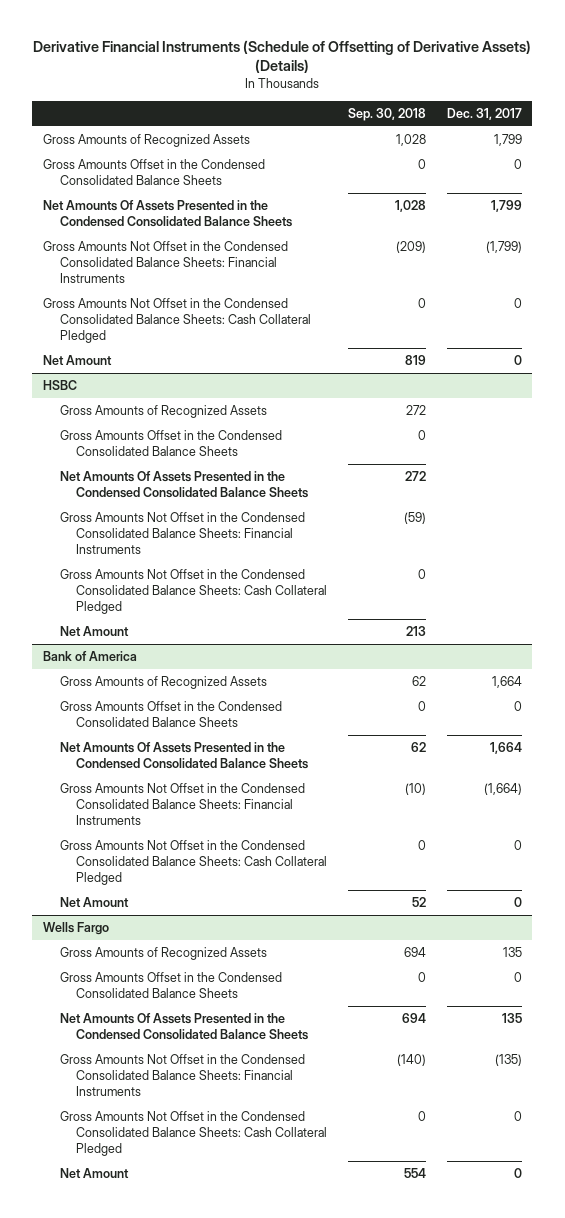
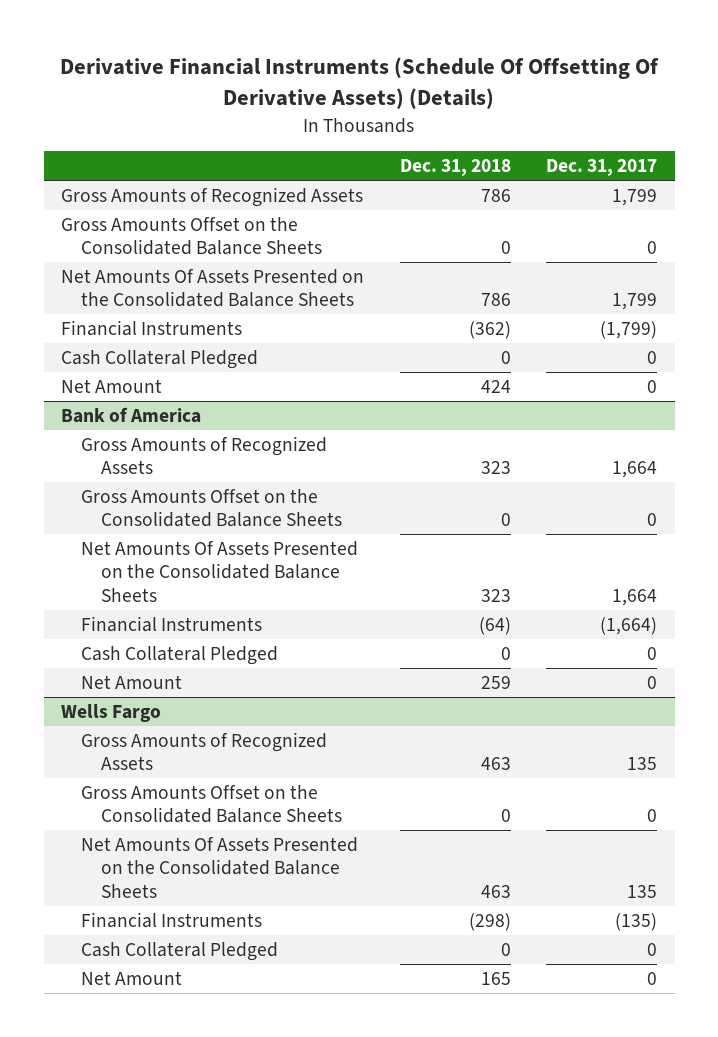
- Derivative Financial Instruments (Schedule of Offsetting of Derivative Assets) (Details)
+ Derivative Financial Instruments (Schedule Of Offsetting Of Derivative Assets) (Details)
- | Sep. 30, 2018 | Dec. 31, 2017
+ | Dec. 31, 2018 | Dec. 31, 2017
- Gross Amounts Offset in the Condensed Consolidated Balance Sheets | 0 | 0
- Net Amounts Of Assets Presented in the Condensed Consolidated Balance Sheets | 1,028 | 1,799
- Gross Amounts Not Offset in the Condensed Consolidated Balance Sheets: Financial Instruments | (209) | (1,799)
- Gross Amounts Not Offset in the Condensed Consolidated Balance Sheets: Cash Collateral Pledged | 0 | 0
+ Gross Amounts Offset on the Consolidated Balance Sheets | 0 | 0
+ Net Amounts Of Assets Presented on the Consolidated Balance Sheets | 786 | 1,799
+ Financial Instruments | (362) | (1,799)
+ Cash Collateral Pledged | 0 | 0
- HSBC
- Gross Amounts of Recognized Assets | 272 |
- Gross Amounts Offset in the Condensed Consolidated Balance Sheets | 0 |
- Net Amounts Of Assets Presented in the Condensed Consolidated Balance Sheets | 272 |
- Gross Amounts Not Offset in the Condensed Consolidated Balance Sheets: Financial Instruments | (59) |
- Gross Amounts Not Offset in the Condensed Consolidated Balance Sheets: Cash Collateral Pledged | 0 |
- Net Amount | 213 |
@ Bank of America
- Gross Amounts Offset in the Condensed Consolidated Balance Sheets | 0 | 0
- Net Amounts Of Assets Presented in the Condensed Consolidated Balance Sheets | 62 | 1,664
- Gross Amounts Not Offset in the Condensed Consolidated Balance Sheets: Financial Instruments | (10) | (1,664)
- Gross Amounts Not Offset in the Condensed Consolidated Balance Sheets: Cash Collateral Pledged | 0 | 0
+ Gross Amounts Offset on the Consolidated Balance Sheets | 0 | 0
+ Net Amounts Of Assets Presented on the Consolidated Balance Sheets | 323 | 1,664
+ Financial Instruments | (64) | (1,664)
+ Cash Collateral Pledged | 0 | 0
@ Wells Fargo
- Gross Amounts Offset in the Condensed Consolidated Balance Sheets | 0 | 0
- Net Amounts Of Assets Presented in the Condensed Consolidated Balance Sheets | 694 | 135
- Gross Amounts Not Offset in the Condensed Consolidated Balance Sheets: Financial Instruments | (140) | (135)
- Gross Amounts Not Offset in the Condensed Consolidated Balance Sheets: Cash Collateral Pledged | 0 | 0
+ Gross Amounts Offset on the Consolidated Balance Sheets | 0 | 0
+ Net Amounts Of Assets Presented on the Consolidated Balance Sheets | 463 | 135
+ Financial Instruments | (298) | (135)
+ Cash Collateral Pledged | 0 | 0

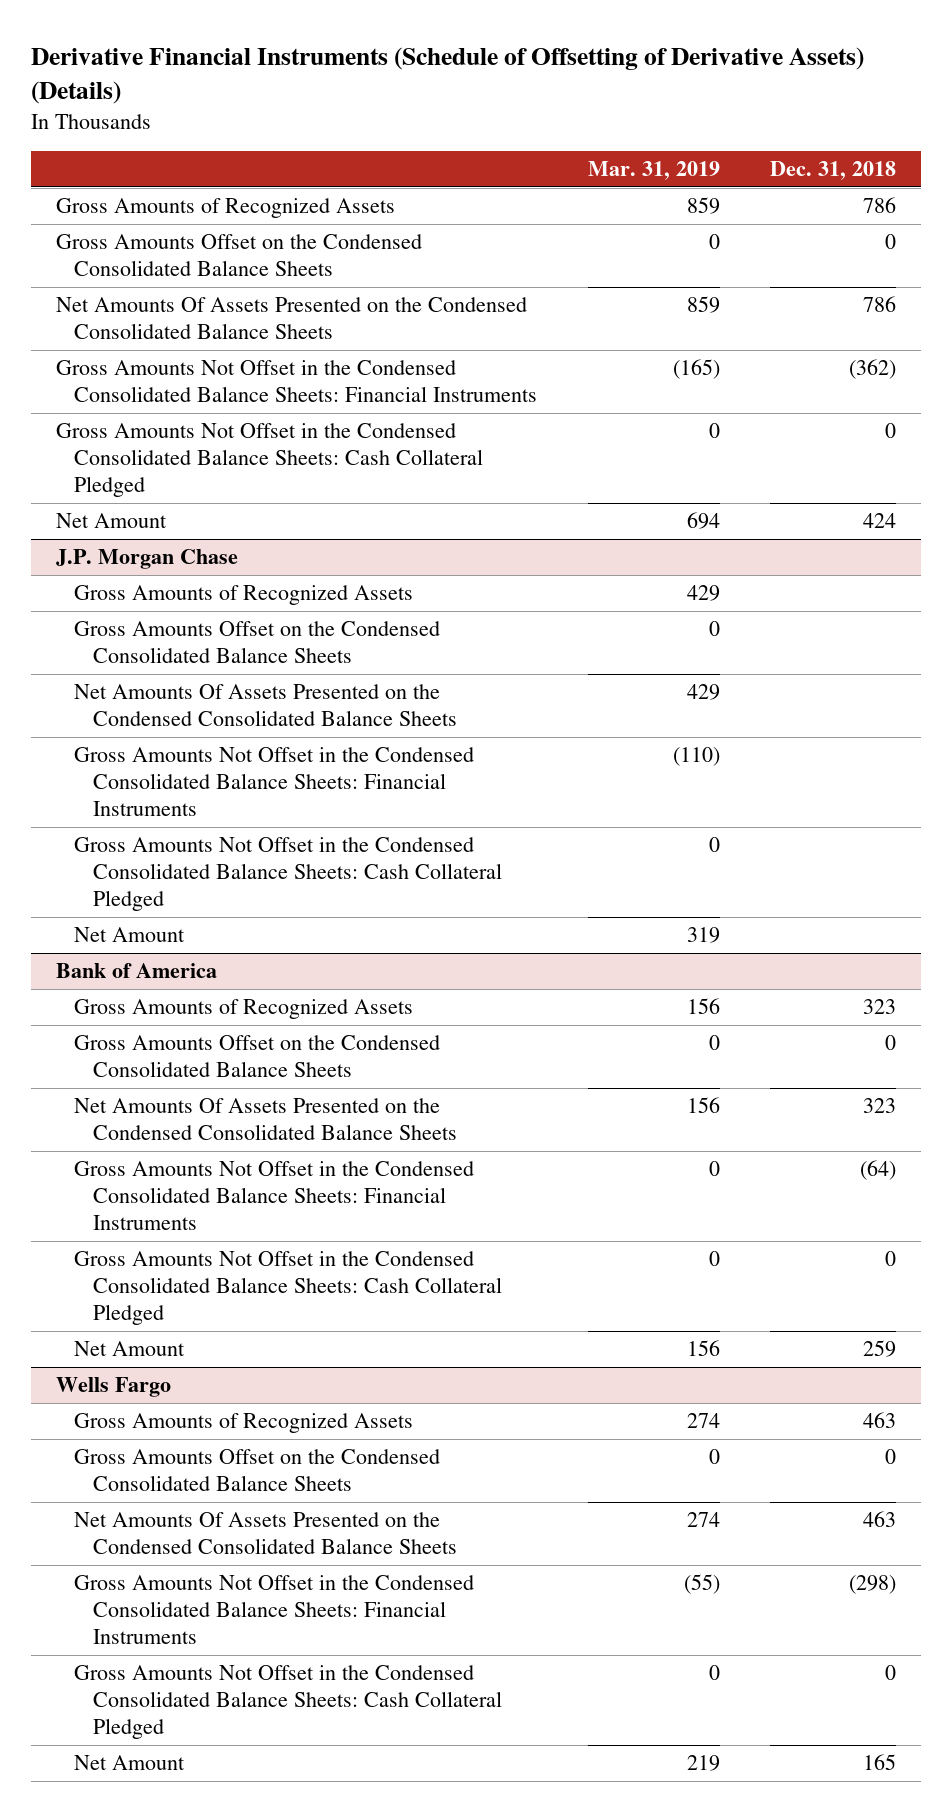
- Derivative Financial Instruments (Schedule Of Offsetting Of Derivative Assets) (Details)
+ Derivative Financial Instruments (Schedule of Offsetting of Derivative Assets) (Details)
- | Dec. 31, 2018 | Dec. 31, 2017
+ | Mar. 31, 2019 | Dec. 31, 2018
- Gross Amounts Offset on the Consolidated Balance Sheets | 0 | 0
- Net Amounts Of Assets Presented on the Consolidated Balance Sheets | 786 | 1,799
- Financial Instruments | (362) | (1,799)
- Cash Collateral Pledged | 0 | 0
+ Gross Amounts Offset on the Condensed Consolidated Balance Sheets | 0 | 0
+ Net Amounts Of Assets Presented on the Condensed Consolidated Balance Sheets | 859 | 786
+ Gross Amounts Not Offset in the Condensed Consolidated Balance Sheets: Financial Instruments | (165) | (362)
+ Gross Amounts Not Offset in the Condensed Consolidated Balance Sheets: Cash Collateral Pledged | 0 | 0
+ J.P. Morgan Chase
+ Gross Amounts of Recognized Assets | 429 |
+ Gross Amounts Offset on the Condensed Consolidated Balance Sheets | 0 |
+ Net Amounts Of Assets Presented on the Condensed Consolidated Balance Sheets | 429 |
+ Gross Amounts Not Offset in the Condensed Consolidated Balance Sheets: Financial Instruments | (110) |
+ Gross Amounts Not Offset in the Condensed Consolidated Balance Sheets: Cash Collateral Pledged | 0 |
+ Net Amount | 319 |
@ Bank of America
- Gross Amounts Offset on the Consolidated Balance Sheets | 0 | 0
- Net Amounts Of Assets Presented on the Consolidated Balance Sheets | 323 | 1,664
- Financial Instruments | (64) | (1,664)
- Cash Collateral Pledged | 0 | 0
+ Gross Amounts Offset on the Condensed Consolidated Balance Sheets | 0 | 0
+ Net Amounts Of Assets Presented on the Condensed Consolidated Balance Sheets | 156 | 323
+ Gross Amounts Not Offset in the Condensed Consolidated Balance Sheets: Financial Instruments | 0 | (64)
+ Gross Amounts Not Offset in the Condensed Consolidated Balance Sheets: Cash Collateral Pledged | 0 | 0
@ Wells Fargo
- Gross Amounts Offset on the Consolidated Balance Sheets | 0 | 0
- Net Amounts Of Assets Presented on the Consolidated Balance Sheets | 463 | 135
- Financial Instruments | (298) | (135)
- Cash Collateral Pledged | 0 | 0
+ Gross Amounts Offset on the Condensed Consolidated Balance Sheets | 0 | 0
+ Net Amounts Of Assets Presented on the Condensed Consolidated Balance Sheets | 274 | 463
+ Gross Amounts Not Offset in the Condensed Consolidated Balance Sheets: Financial Instruments | (55) | (298)
+ Gross Amounts Not Offset in the Condensed Consolidated Balance Sheets: Cash Collateral Pledged | 0 | 0

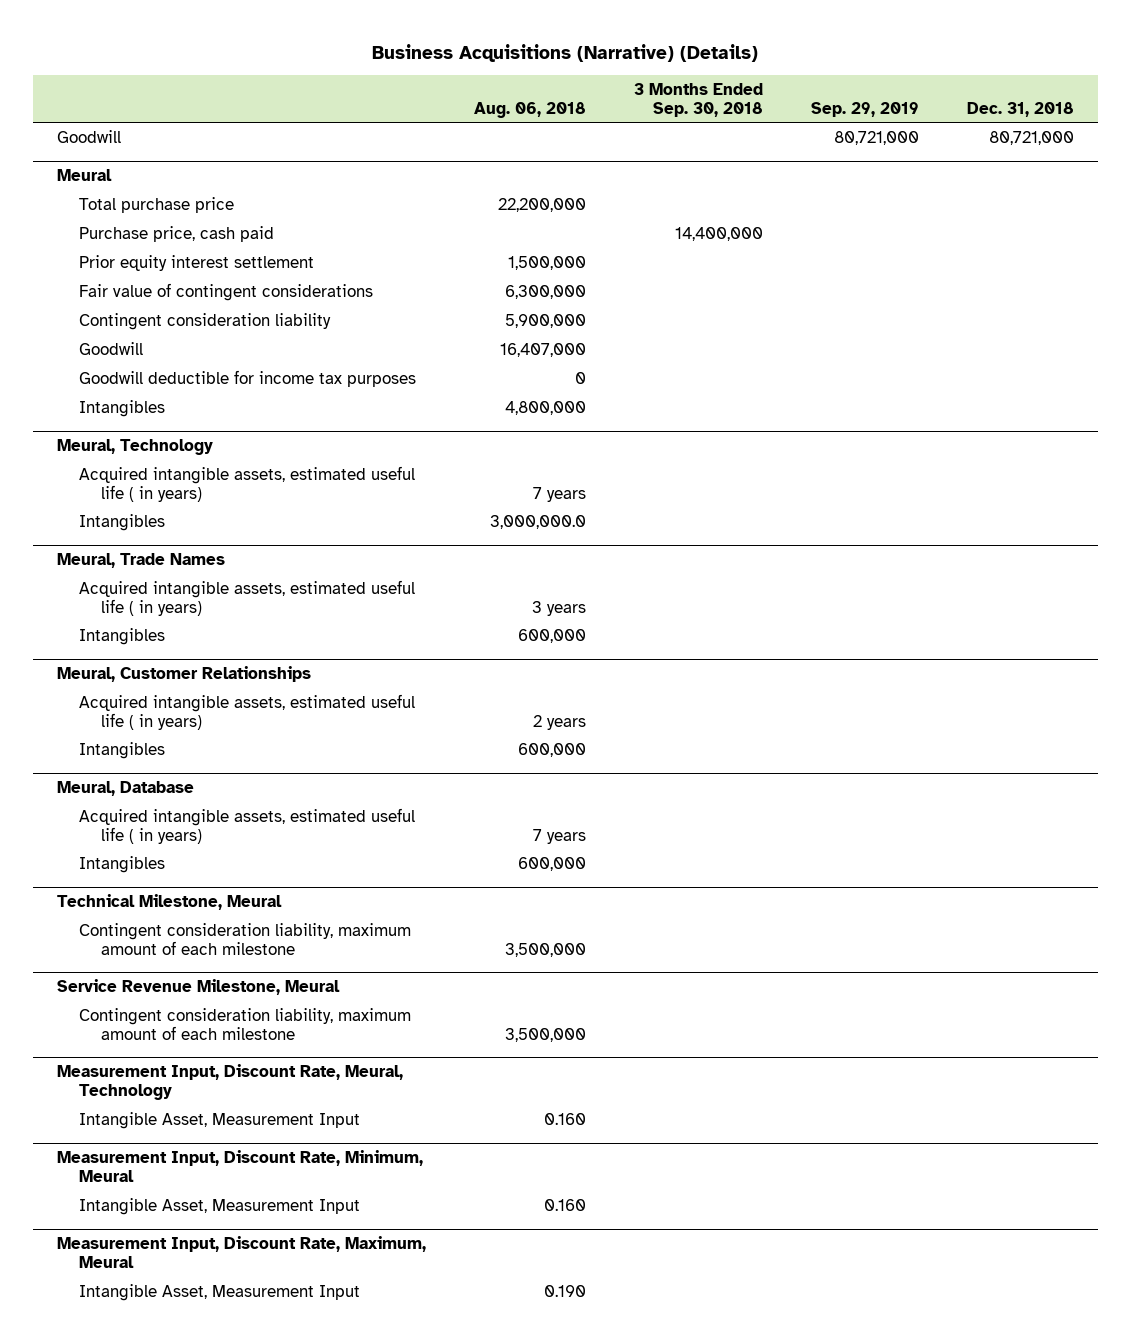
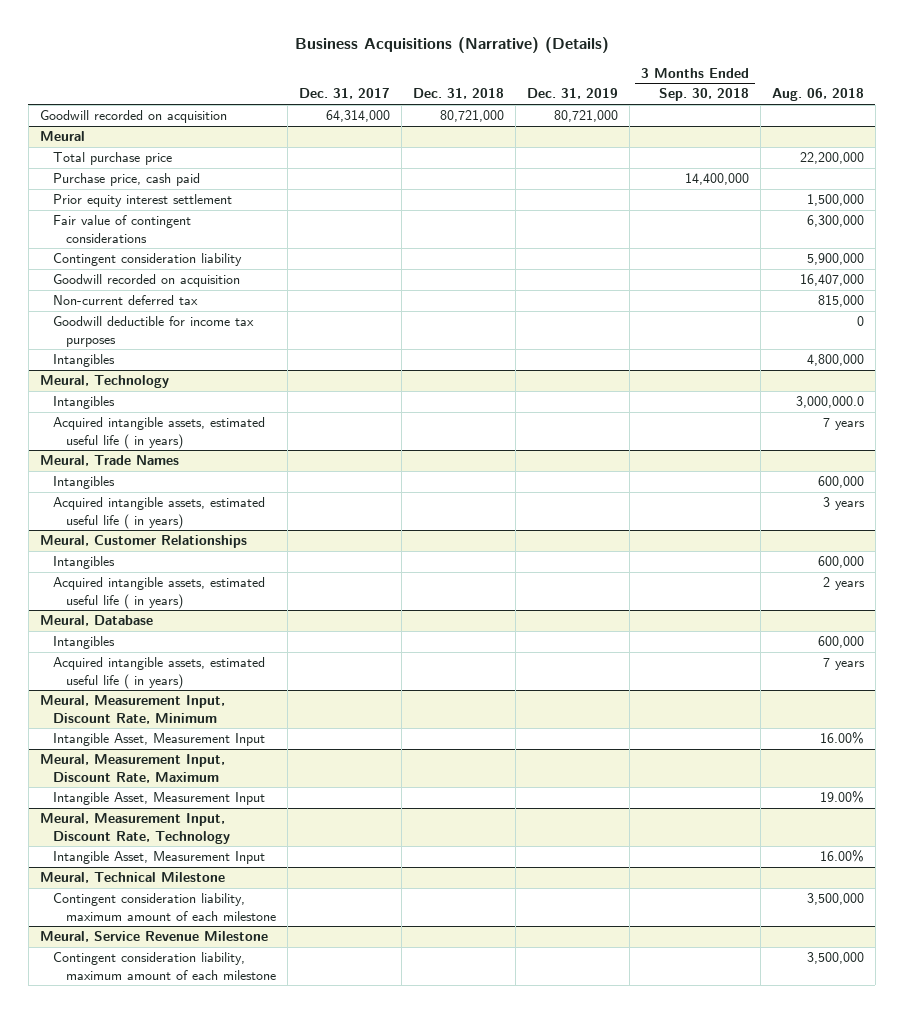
- | Aug. 06, 2018 | 3 Months Ended Sep. 30, 2018 | Sep. 29, 2019 | Dec. 31, 2018
+ | Dec. 31, 2017 | Dec. 31, 2018 | Dec. 31, 2019 | 3 Months Ended Sep. 30, 2018 | Aug. 06, 2018
- Goodwill | | | 80,721,000 | 80,721,000
+ Goodwill recorded on acquisition | 64,314,000 | 80,721,000 | 80,721,000 | |
@ Meural
- Goodwill | 16,407,000 | | |
+ Goodwill recorded on acquisition | | | | | 16,407,000
+ Non-current deferred tax | | | | | 815,000
@ Meural, Technology
moved down: Acquired intangible assets, estimated useful life ( in years) | | | | | 7 years
@ Meural, Trade Names
moved down: Acquired intangible assets, estimated useful life ( in years) | | | | | 3 years
@ Meural, Customer Relationships
moved down: Acquired intangible assets, estimated useful life ( in years) | | | | | 2 years
- Technical Milestone, Meural
@ Meural, Database
moved down: Acquired intangible assets, estimated useful life ( in years) | | | | | 7 years
+ Meural, Measurement Input, Discount Rate, Minimum
+ Intangible Asset, Measurement Input | | | | | 16.00%
+ Meural, Measurement Input, Discount Rate, Maximum
+ Intangible Asset, Measurement Input | | | | | 19.00%
+ Meural, Measurement Input, Discount Rate, Technology
+ Intangible Asset, Measurement Input | | | | | 16.00%
+ Meural, Technical Milestone
- Service Revenue Milestone, Meural
+ Meural, Service Revenue Milestone
- Measurement Input, Discount Rate, Meural, Technology
- Intangible Asset, Measurement Input | 0.160 | | |
- Measurement Input, Discount Rate, Minimum, Meural
- Intangible Asset, Measurement Input | 0.160 | | |
- Measurement Input, Discount Rate, Maximum, Meural
- Intangible Asset, Measurement Input | 0.190 | | |

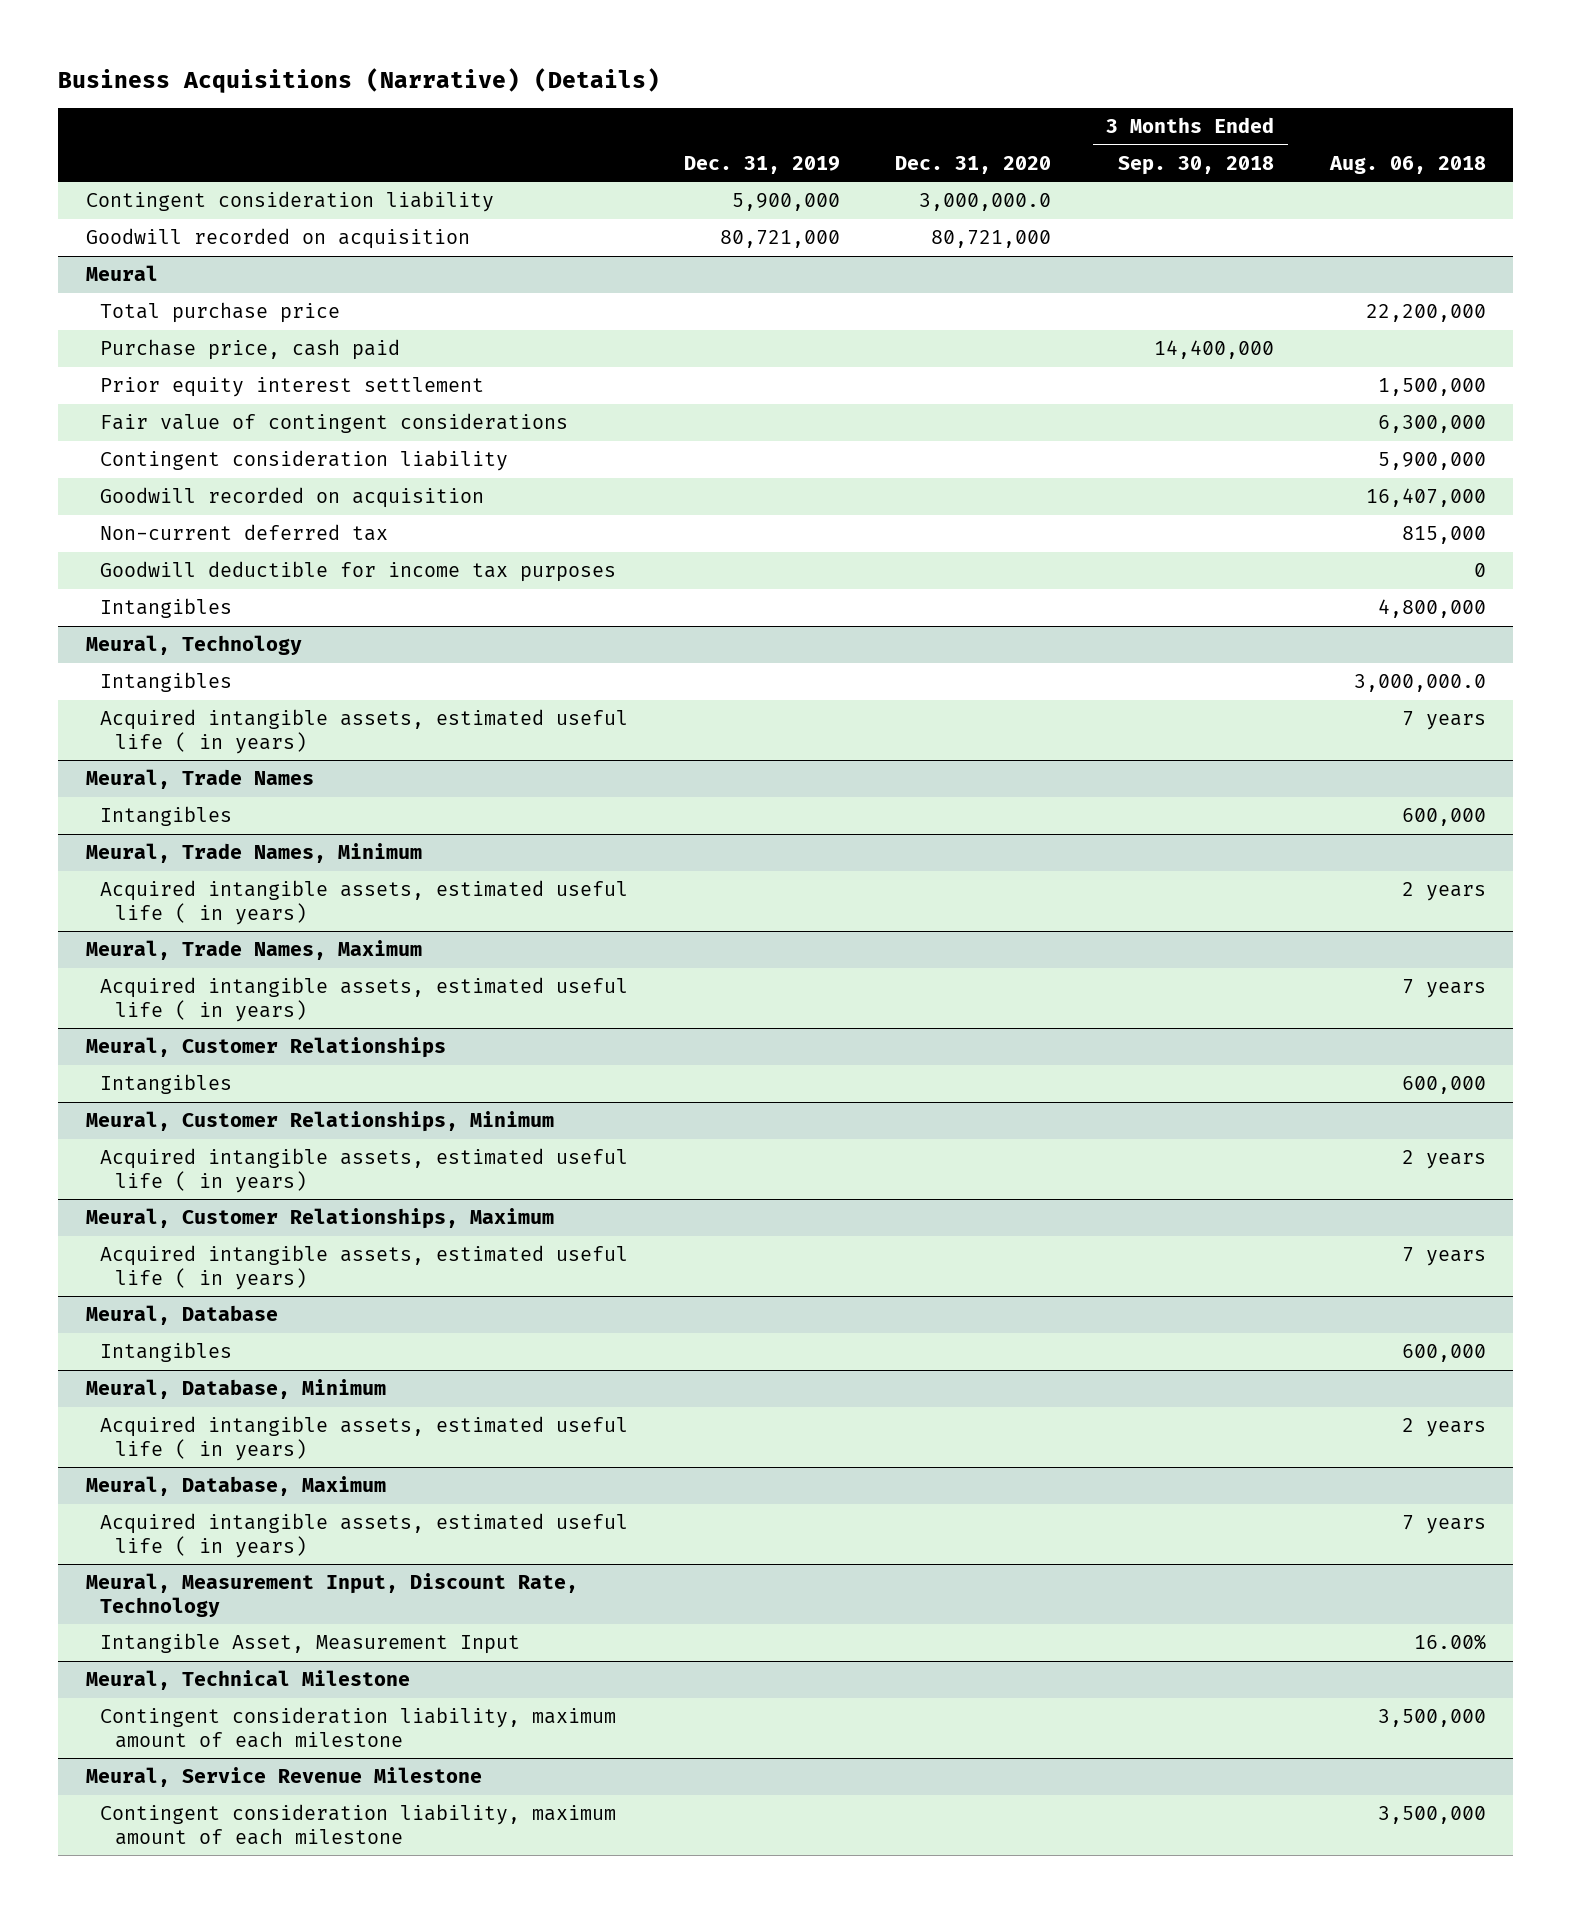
- | Dec. 31, 2017 | Dec. 31, 2018 | Dec. 31, 2019 | 3 Months Ended Sep. 30, 2018 | Aug. 06, 2018
+ | Dec. 31, 2019 | Dec. 31, 2020 | 3 Months Ended Sep. 30, 2018 | Aug. 06, 2018
+ Contingent consideration liability | 5,900,000 | 3,000,000.0 | |
@ Meural, Trade Names
- Acquired intangible assets, estimated useful life ( in years) | | | | | 3 years
+ Meural, Trade Names, Minimum
+ Acquired intangible assets, estimated useful life ( in years) | | | | 2 years
+ Meural, Trade Names, Maximum
+ Acquired intangible assets, estimated useful life ( in years) | | | | 7 years
+ Meural, Customer Relationships, Minimum
+ Meural, Customer Relationships, Maximum
+ Acquired intangible assets, estimated useful life ( in years) | | | | 7 years
+ Meural, Database, Minimum
+ Acquired intangible assets, estimated useful life ( in years) | | | | 2 years
+ Meural, Database, Maximum
- Meural, Measurement Input, Discount Rate, Minimum
- Intangible Asset, Measurement Input | | | | | 16.00%
- Meural, Measurement Input, Discount Rate, Maximum
- Intangible Asset, Measurement Input | | | | | 19.00%

